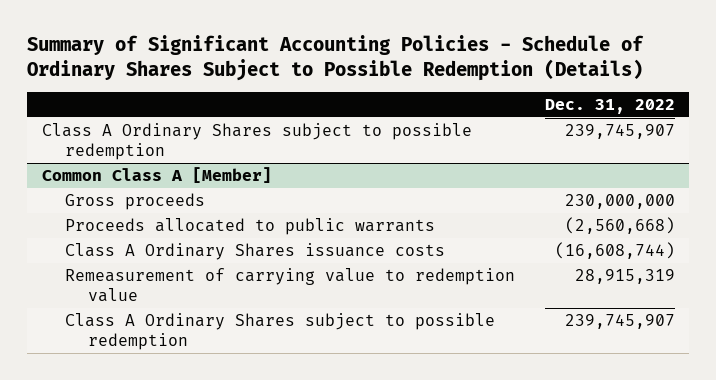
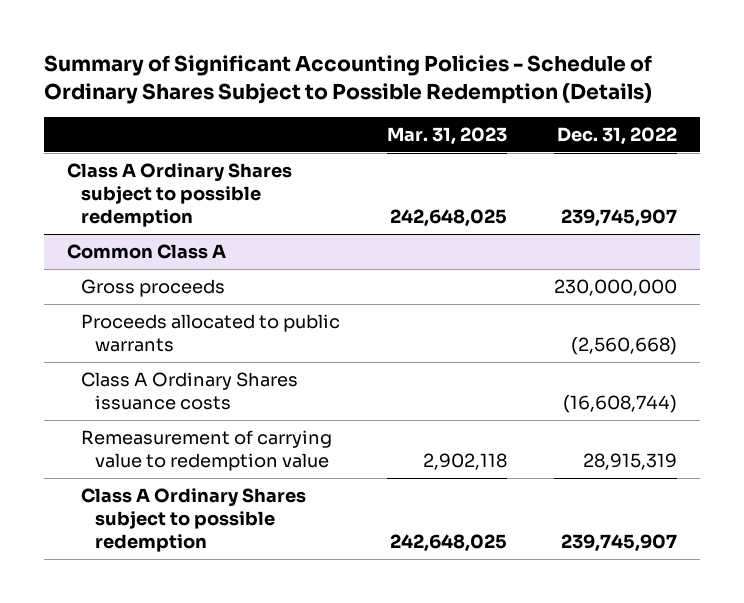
- | Dec. 31, 2022
+ | Mar. 31, 2023 | Dec. 31, 2022
- Common Class A [Member]
+ Common Class A

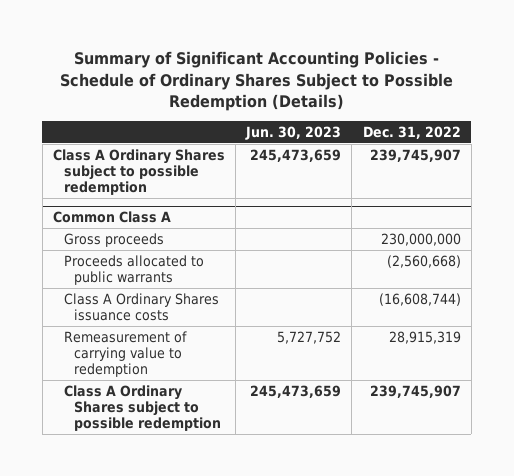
- | Mar. 31, 2023 | Dec. 31, 2022
+ | Jun. 30, 2023 | Dec. 31, 2022
@ Common Class A
- Remeasurement of carrying value to redemption value | 2,902,118 | 28,915,319
+ Remeasurement of carrying value to redemption | 5,727,752 | 28,915,319

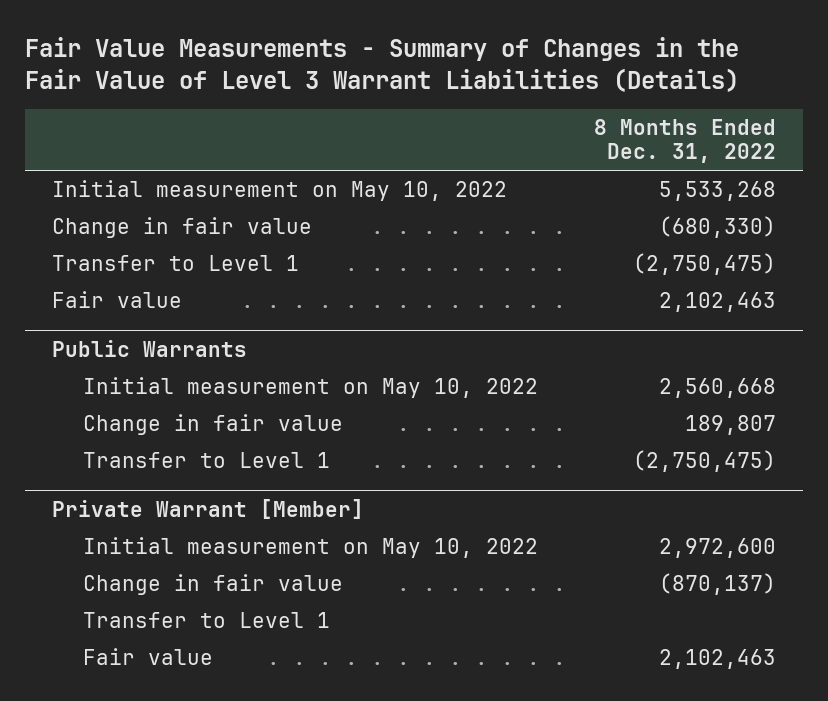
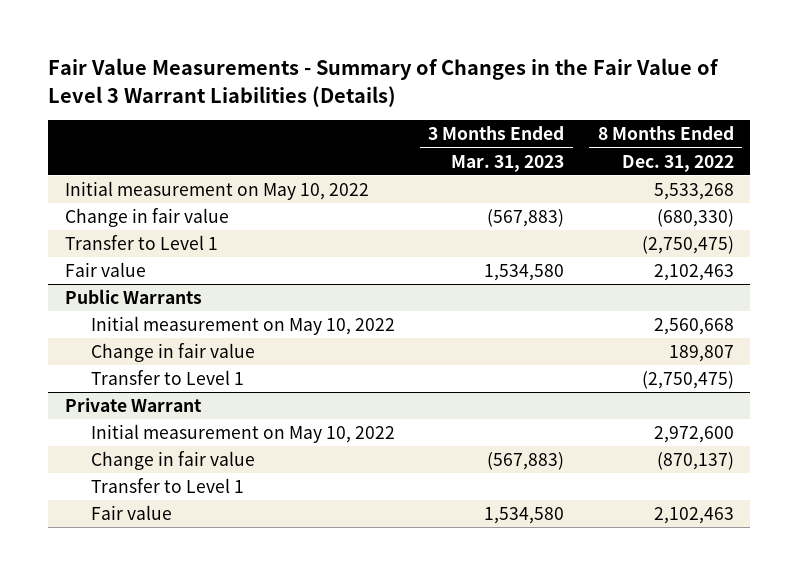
- | 8 Months Ended Dec. 31, 2022
+ | 3 Months Ended Mar. 31, 2023 | 8 Months Ended Dec. 31, 2022
- Private Warrant [Member]
+ Private Warrant

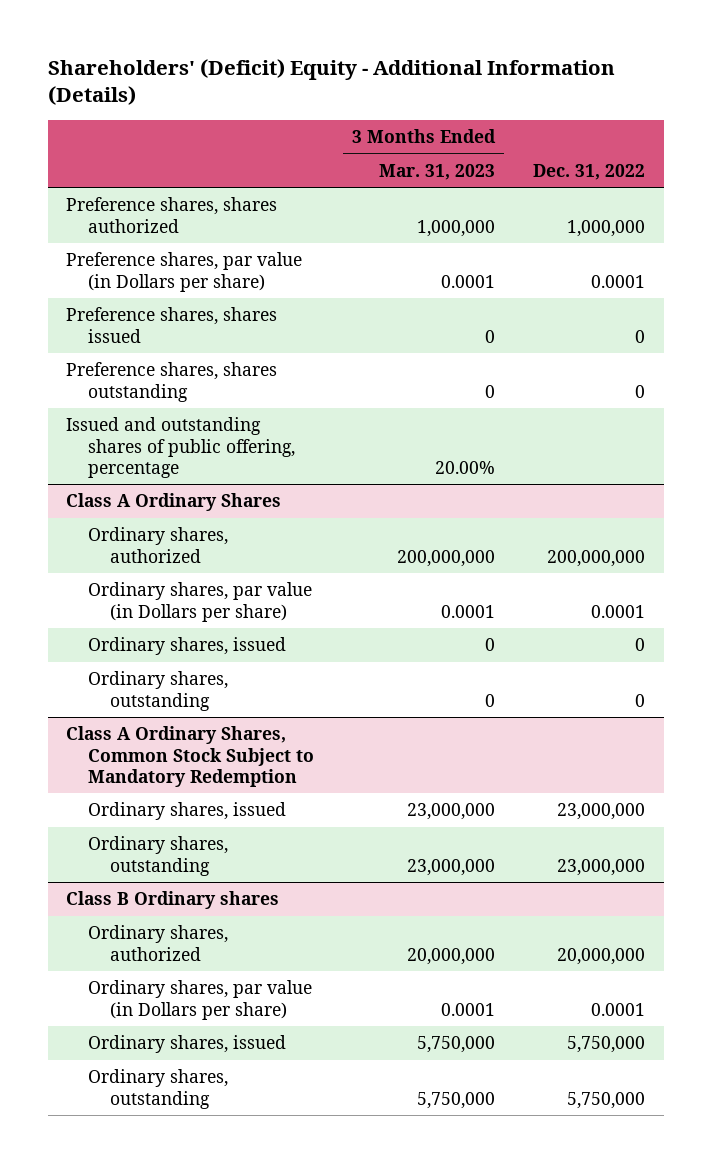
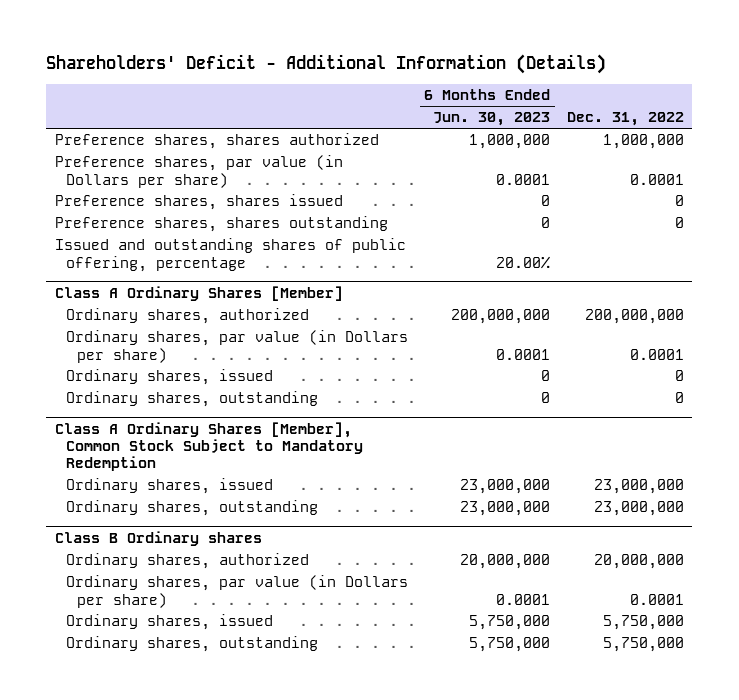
- Shareholders' (Deficit) Equity - Additional Information (Details)
+ Shareholders' Deficit - Additional Information (Details)
- | 3 Months Ended Mar. 31, 2023 | Dec. 31, 2022
+ | 6 Months Ended Jun. 30, 2023 | Dec. 31, 2022
- Class A Ordinary Shares
+ Class A Ordinary Shares [Member]
- Class A Ordinary Shares, Common Stock Subject to Mandatory Redemption
+ Class A Ordinary Shares [Member], Common Stock Subject to Mandatory Redemption

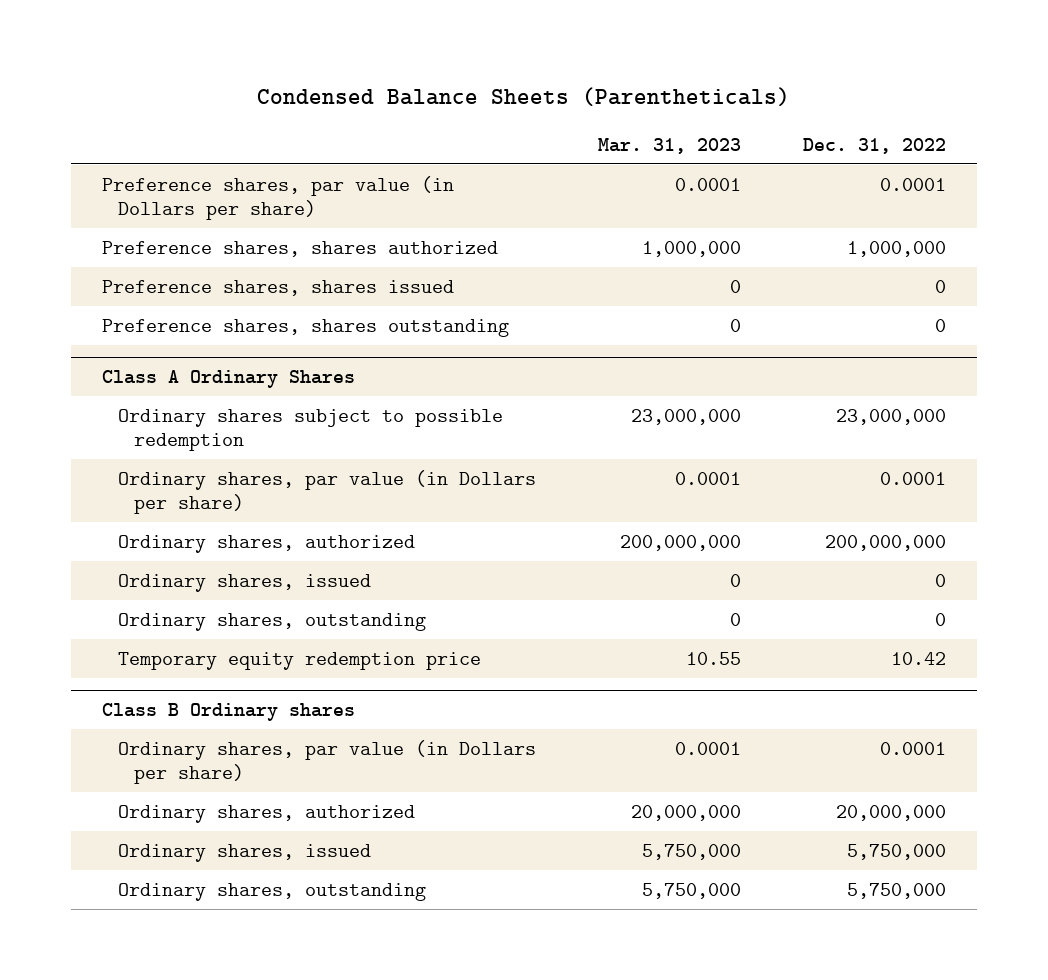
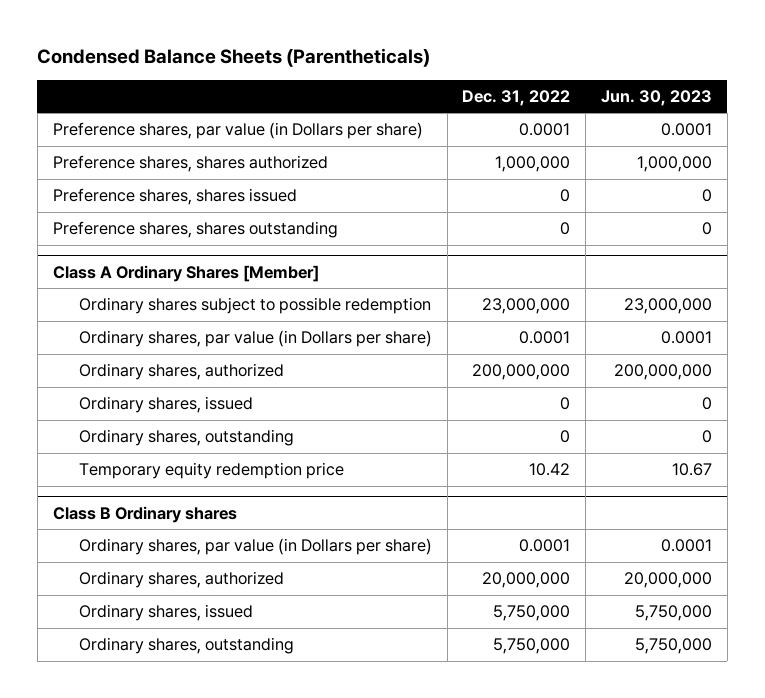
- | Mar. 31, 2023 | Dec. 31, 2022
+ | Dec. 31, 2022 | Jun. 30, 2023
- Class A Ordinary Shares
+ Class A Ordinary Shares [Member]

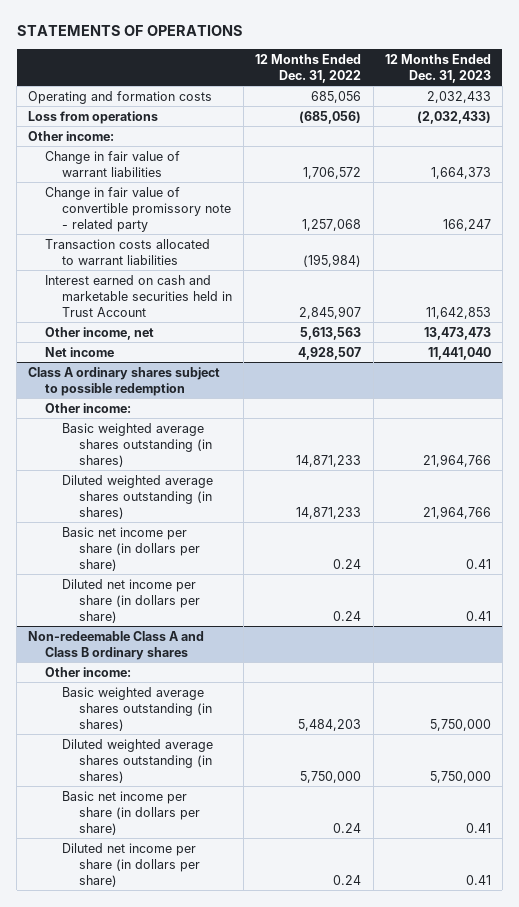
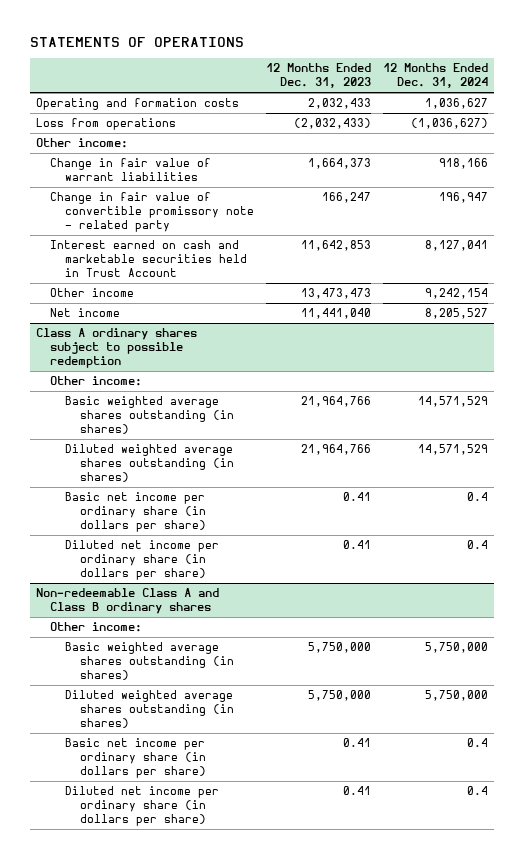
- | 12 Months Ended Dec. 31, 2022 | 12 Months Ended Dec. 31, 2023
+ | 12 Months Ended Dec. 31, 2023 | 12 Months Ended Dec. 31, 2024
- Transaction costs allocated to warrant liabilities | (195,984) |
- Other income, net | 5,613,563 | 13,473,473
+ Other income | 13,473,473 | 9,242,154
@ Class A ordinary shares subject to possible redemption
- Basic net income per share (in dollars per share) | 0.24 | 0.41
- Diluted net income per share (in dollars per share) | 0.24 | 0.41
+ Basic net income per ordinary share (in dollars per share) | 0.41 | 0.4
+ Diluted net income per ordinary share (in dollars per share) | 0.41 | 0.4
@ Non-redeemable Class A and Class B ordinary shares
- Basic net income per share (in dollars per share) | 0.24 | 0.41
- Diluted net income per share (in dollars per share) | 0.24 | 0.41
+ Basic net income per ordinary share (in dollars per share) | 0.41 | 0.4
+ Diluted net income per ordinary share (in dollars per share) | 0.41 | 0.4

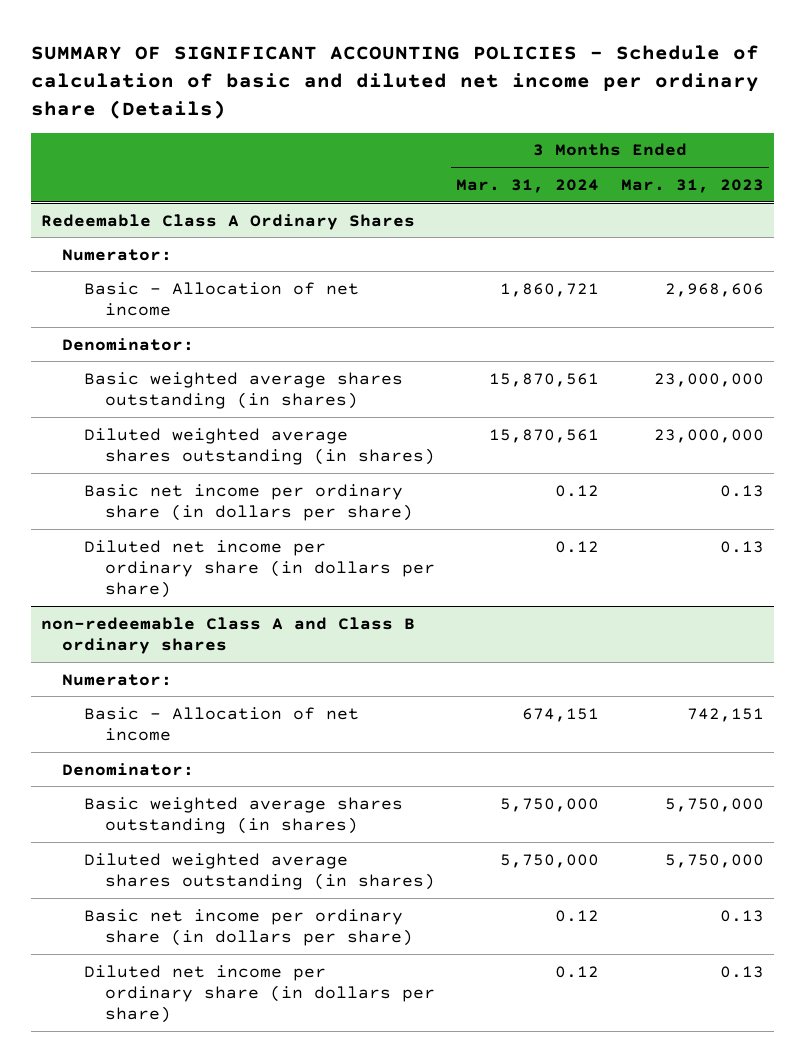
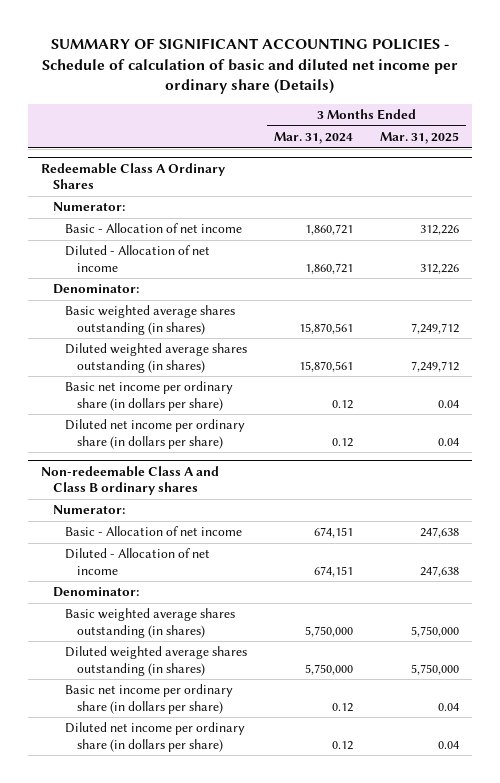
- | 3 Months Ended Mar. 31, 2024 | 3 Months Ended Mar. 31, 2023
+ | 3 Months Ended Mar. 31, 2024 | 3 Months Ended Mar. 31, 2025
@ Redeemable Class A Ordinary Shares
+ Diluted - Allocation of net income | 1,860,721 | 312,226
- non-redeemable Class A and Class B ordinary shares
+ Non-redeemable Class A and Class B ordinary shares
+ Diluted - Allocation of net income | 674,151 | 247,638

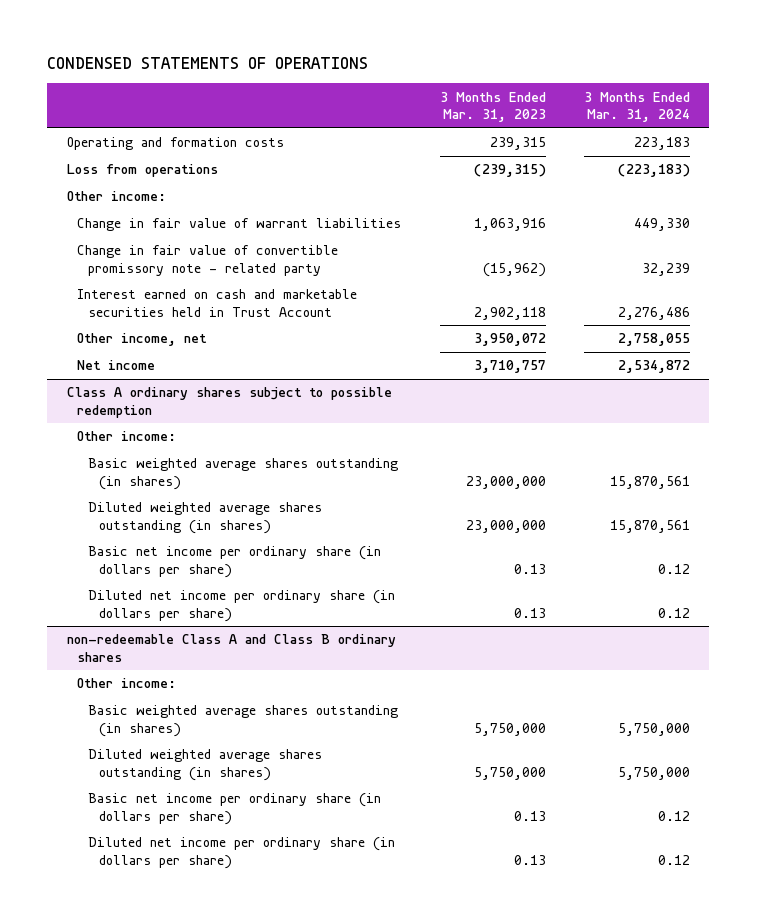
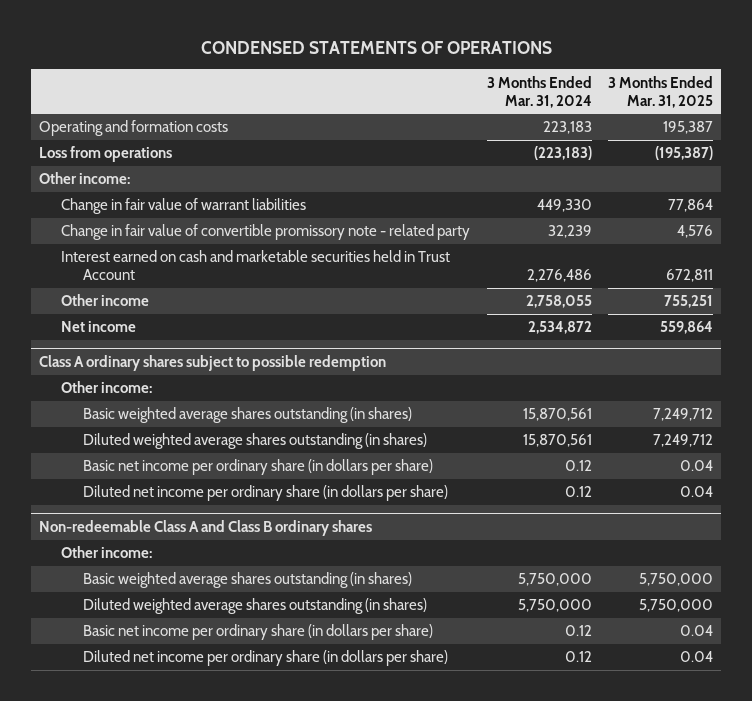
- | 3 Months Ended Mar. 31, 2023 | 3 Months Ended Mar. 31, 2024
+ | 3 Months Ended Mar. 31, 2024 | 3 Months Ended Mar. 31, 2025
- Other income, net | 3,950,072 | 2,758,055
+ Other income | 2,758,055 | 755,251
- non-redeemable Class A and Class B ordinary shares
+ Non-redeemable Class A and Class B ordinary shares

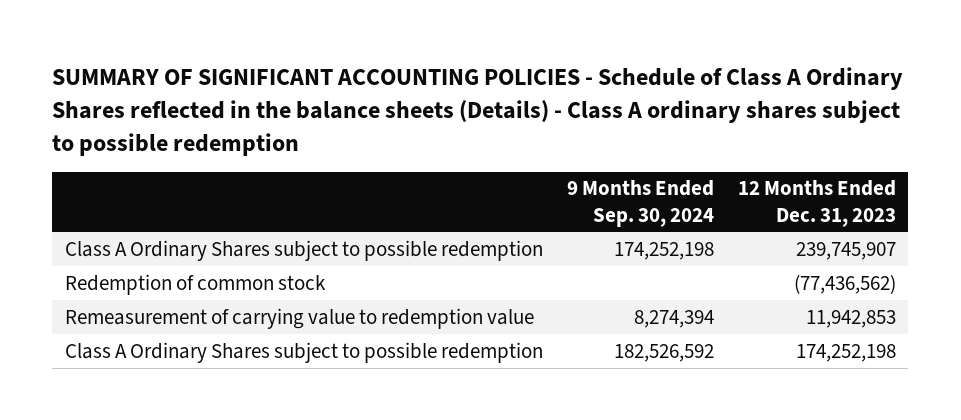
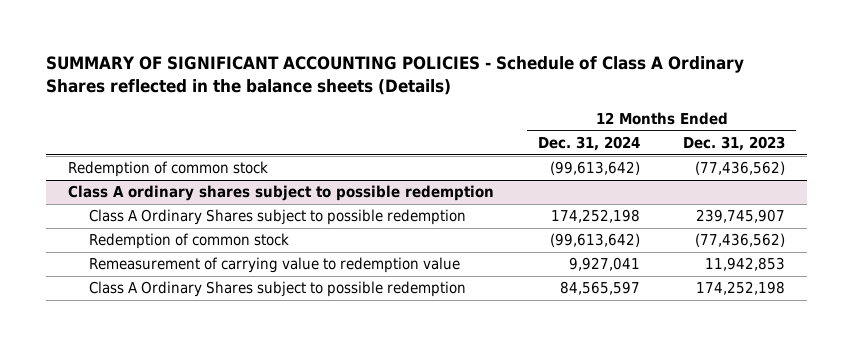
- SUMMARY OF SIGNIFICANT ACCOUNTING POLICIES - Schedule of Class A Ordinary Shares reflected in the balance sheets (Details) - Class A ordinary shares subject to possible redemption
+ SUMMARY OF SIGNIFICANT ACCOUNTING POLICIES - Schedule of Class A Ordinary Shares reflected in the balance sheets (Details)
- | 9 Months Ended Sep. 30, 2024 | 12 Months Ended Dec. 31, 2023
+ | 12 Months Ended Dec. 31, 2024 | 12 Months Ended Dec. 31, 2023
+ Redemption of common stock | (99,613,642) | (77,436,562)
+ Class A ordinary shares subject to possible redemption

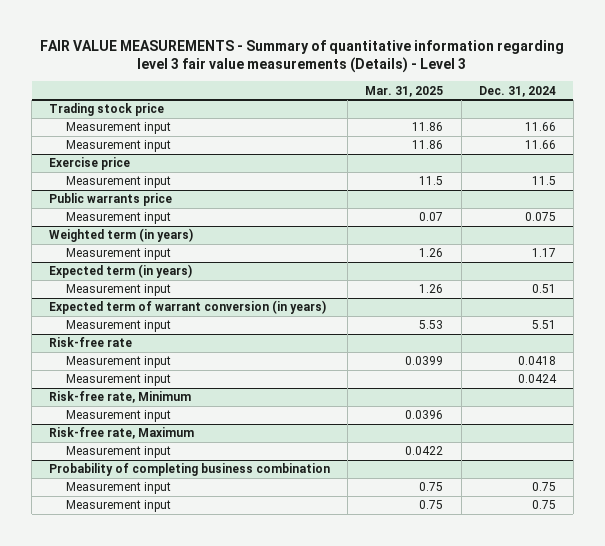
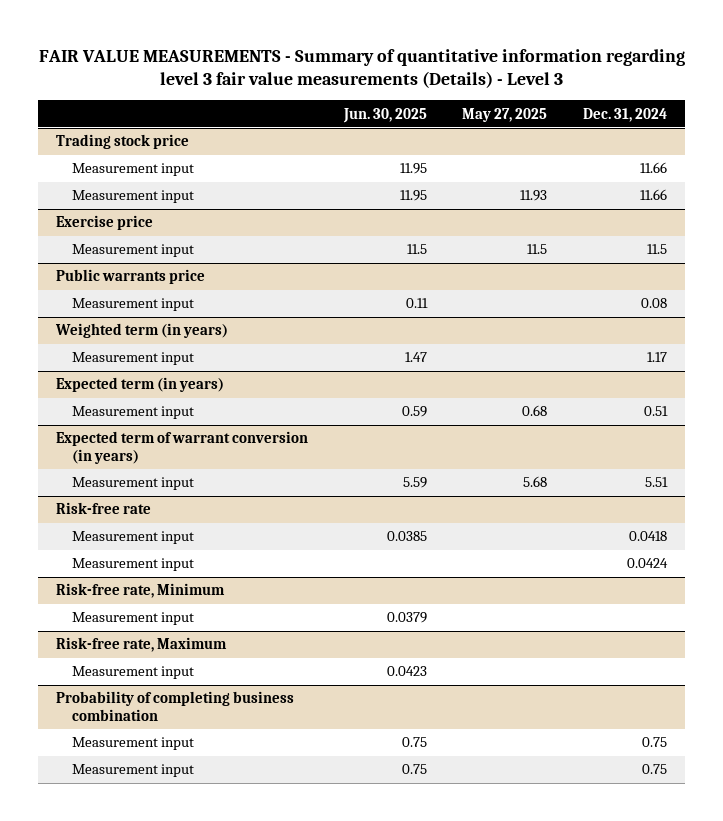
- | Mar. 31, 2025 | Dec. 31, 2024
+ | Jun. 30, 2025 | May 27, 2025 | Dec. 31, 2024
@ Public warrants price
- Measurement input | 0.07 | 0.075
+ Measurement input | 0.11 | | 0.08

